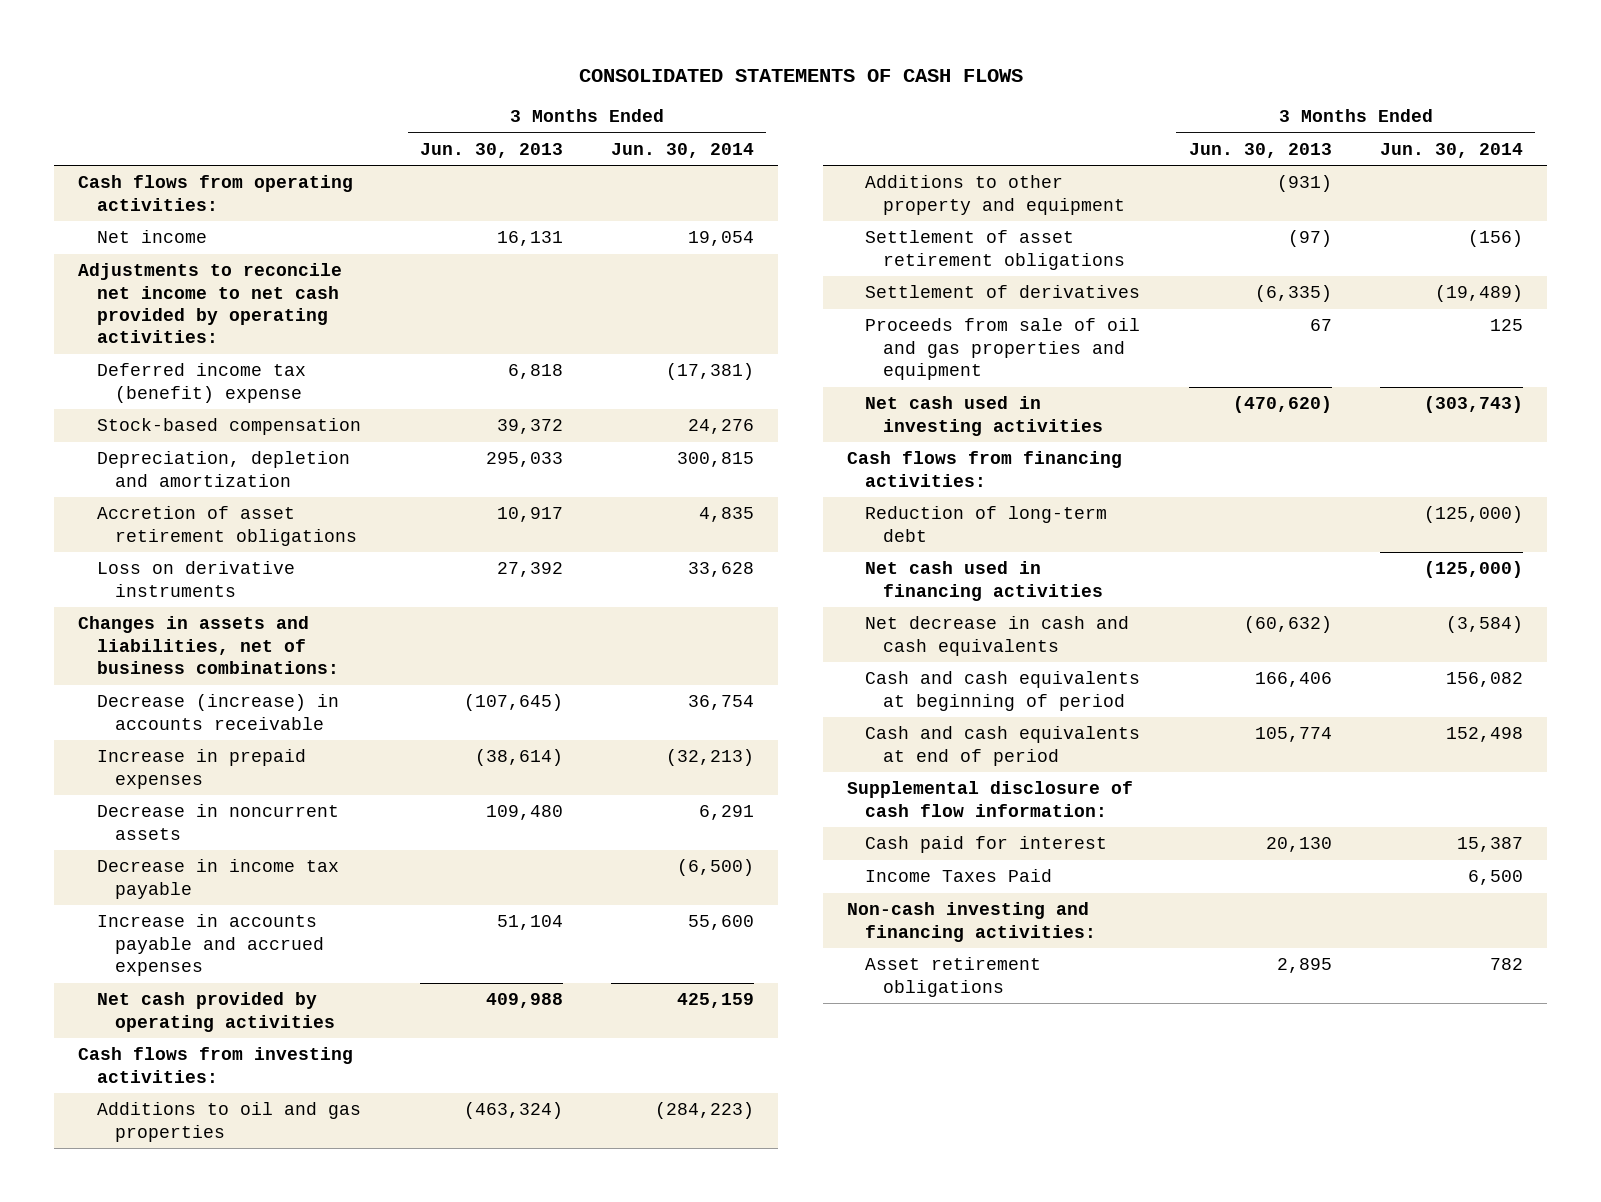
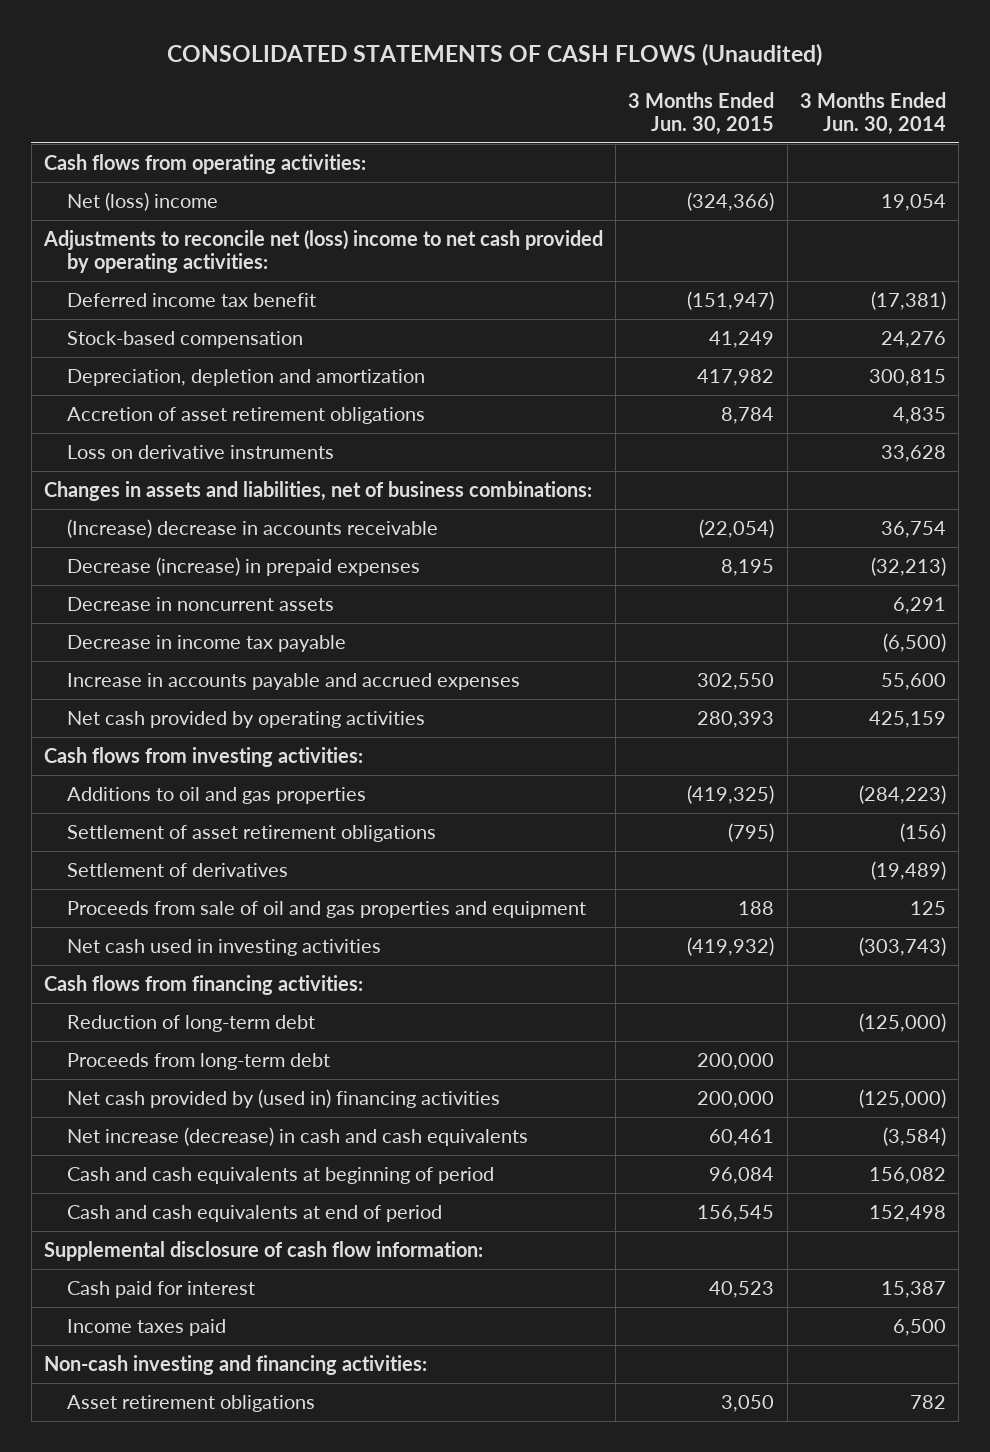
- CONSOLIDATED STATEMENTS OF CASH FLOWS
+ CONSOLIDATED STATEMENTS OF CASH FLOWS (Unaudited)
- | 3 Months Ended Jun. 30, 2013 | 3 Months Ended Jun. 30, 2014
+ | 3 Months Ended Jun. 30, 2015 | 3 Months Ended Jun. 30, 2014
- Net income | 16,131 | 19,054
- Adjustments to reconcile net income to net cash provided by operating activities:
- Deferred income tax (benefit) expense | 6,818 | (17,381)
+ Net (loss) income | (324,366) | 19,054
+ Adjustments to reconcile net (loss) income to net cash provided by operating activities:
+ Deferred income tax benefit | (151,947) | (17,381)
- Decrease (increase) in accounts receivable | (107,645) | 36,754
- Increase in prepaid expenses | (38,614) | (32,213)
+ (Increase) decrease in accounts receivable | (22,054) | 36,754
+ Decrease (increase) in prepaid expenses | 8,195 | (32,213)
- Additions to other property and equipment | (931) |
- Net cash used in financing activities | | (125,000)
- Net decrease in cash and cash equivalents | (60,632) | (3,584)
+ Proceeds from long-term debt | 200,000 |
+ Net cash provided by (used in) financing activities | 200,000 | (125,000)
+ Net increase (decrease) in cash and cash equivalents | 60,461 | (3,584)
- Income Taxes Paid | | 6,500
+ Income taxes paid | | 6,500

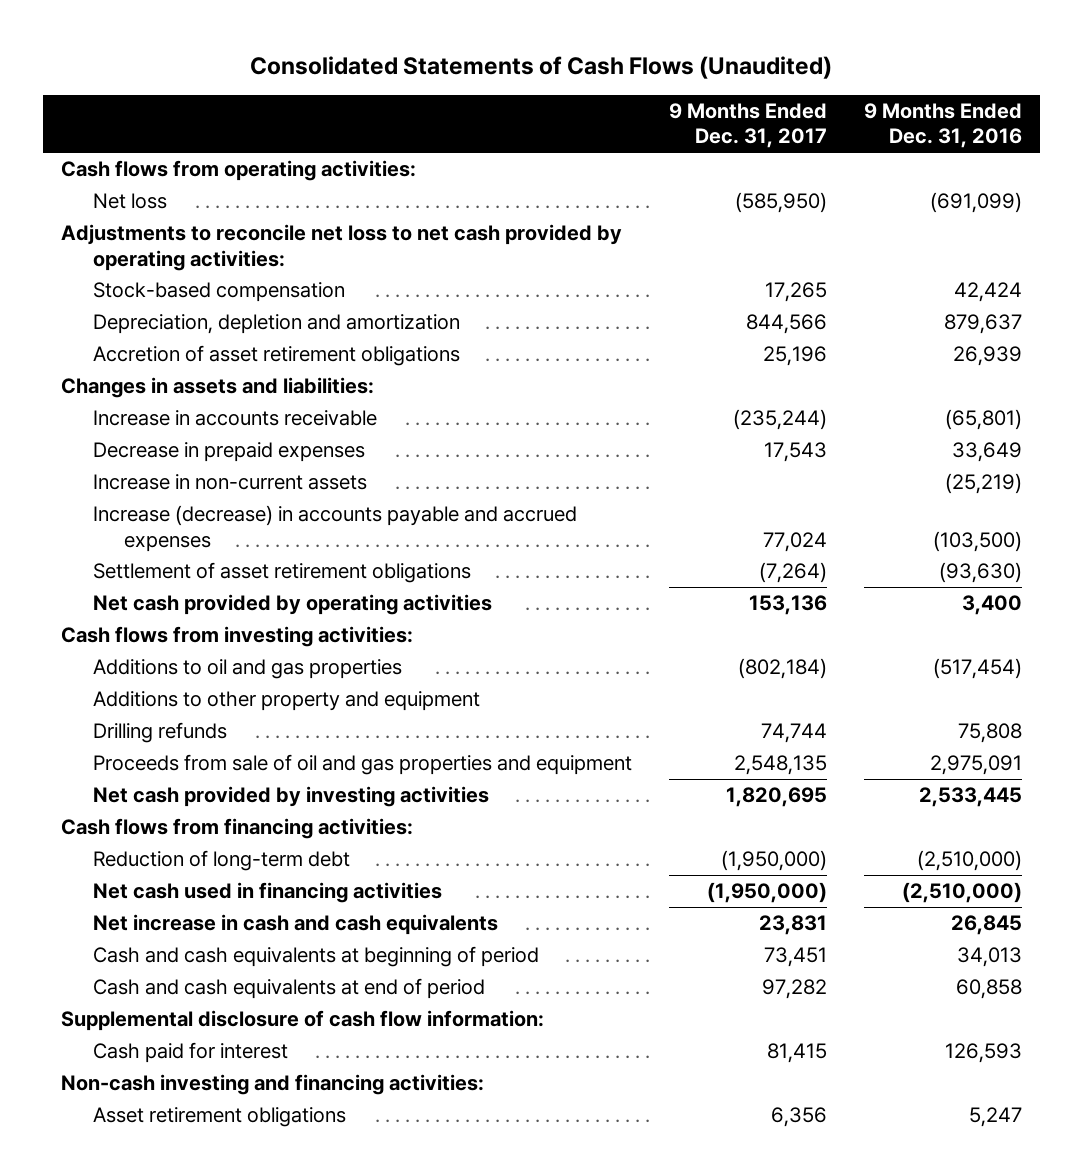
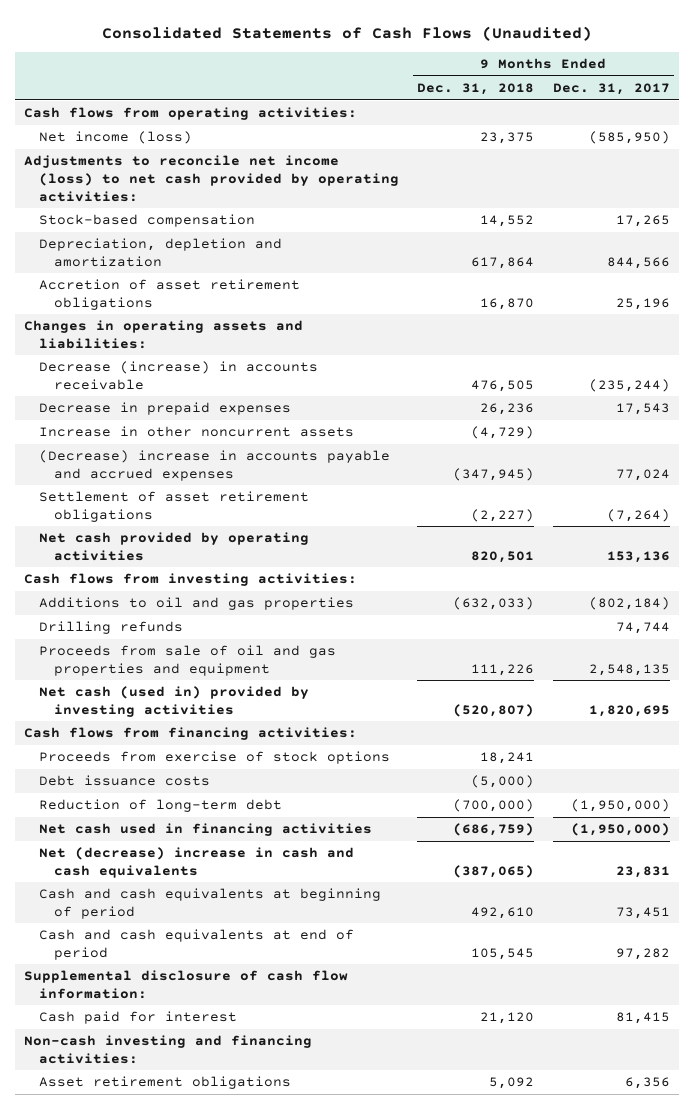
- | 9 Months Ended Dec. 31, 2017 | 9 Months Ended Dec. 31, 2016
+ | 9 Months Ended Dec. 31, 2018 | 9 Months Ended Dec. 31, 2017
- Net loss | (585,950) | (691,099)
- Adjustments to reconcile net loss to net cash provided by operating activities:
+ Net income (loss) | 23,375 | (585,950)
+ Adjustments to reconcile net income (loss) to net cash provided by operating activities:
- Changes in assets and liabilities:
- Increase in accounts receivable | (235,244) | (65,801)
+ Changes in operating assets and liabilities:
+ Decrease (increase) in accounts receivable | 476,505 | (235,244)
- Increase in non-current assets | | (25,219)
- Increase (decrease) in accounts payable and accrued expenses | 77,024 | (103,500)
+ Increase in other noncurrent assets | (4,729) |
+ (Decrease) increase in accounts payable and accrued expenses | (347,945) | 77,024
- Additions to other property and equipment
- Net cash provided by investing activities | 1,820,695 | 2,533,445
+ Net cash (used in) provided by investing activities | (520,807) | 1,820,695
+ Proceeds from exercise of stock options | 18,241 |
+ Debt issuance costs | (5,000) |
- Net increase in cash and cash equivalents | 23,831 | 26,845
+ Net (decrease) increase in cash and cash equivalents | (387,065) | 23,831

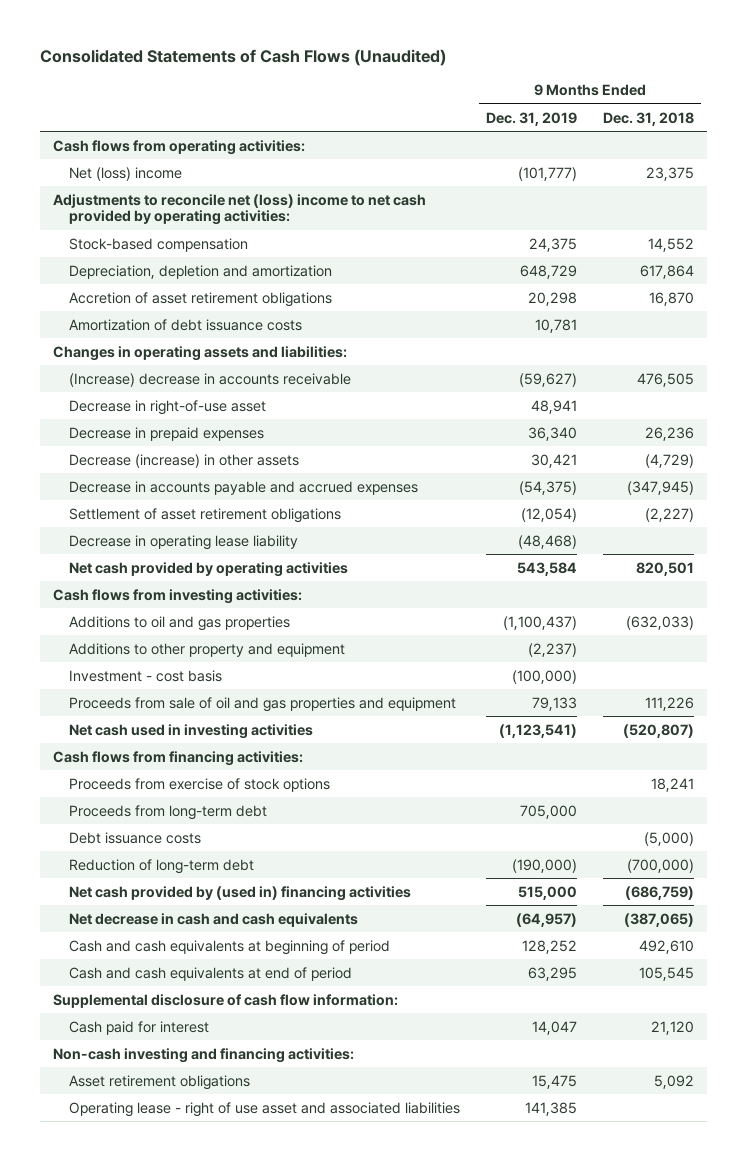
- | 9 Months Ended Dec. 31, 2018 | 9 Months Ended Dec. 31, 2017
+ | 9 Months Ended Dec. 31, 2019 | 9 Months Ended Dec. 31, 2018
- Net income (loss) | 23,375 | (585,950)
- Adjustments to reconcile net income (loss) to net cash provided by operating activities:
+ Net (loss) income | (101,777) | 23,375
+ Adjustments to reconcile net (loss) income to net cash provided by operating activities:
+ Amortization of debt issuance costs | 10,781 |
- Decrease (increase) in accounts receivable | 476,505 | (235,244)
+ (Increase) decrease in accounts receivable | (59,627) | 476,505
+ Decrease in right-of-use asset | 48,941 |
- Increase in other noncurrent assets | (4,729) |
- (Decrease) increase in accounts payable and accrued expenses | (347,945) | 77,024
+ Decrease (increase) in other assets | 30,421 | (4,729)
+ Decrease in accounts payable and accrued expenses | (54,375) | (347,945)
+ Decrease in operating lease liability | (48,468) |
- Drilling refunds | | 74,744
+ Additions to other property and equipment | (2,237) |
+ Investment - cost basis | (100,000) |
- Net cash (used in) provided by investing activities | (520,807) | 1,820,695
+ Net cash used in investing activities | (1,123,541) | (520,807)
+ Proceeds from long-term debt | 705,000 |
- Net cash used in financing activities | (686,759) | (1,950,000)
- Net (decrease) increase in cash and cash equivalents | (387,065) | 23,831
+ Net cash provided by (used in) financing activities | 515,000 | (686,759)
+ Net decrease in cash and cash equivalents | (64,957) | (387,065)
+ Operating lease - right of use asset and associated liabilities | 141,385 |

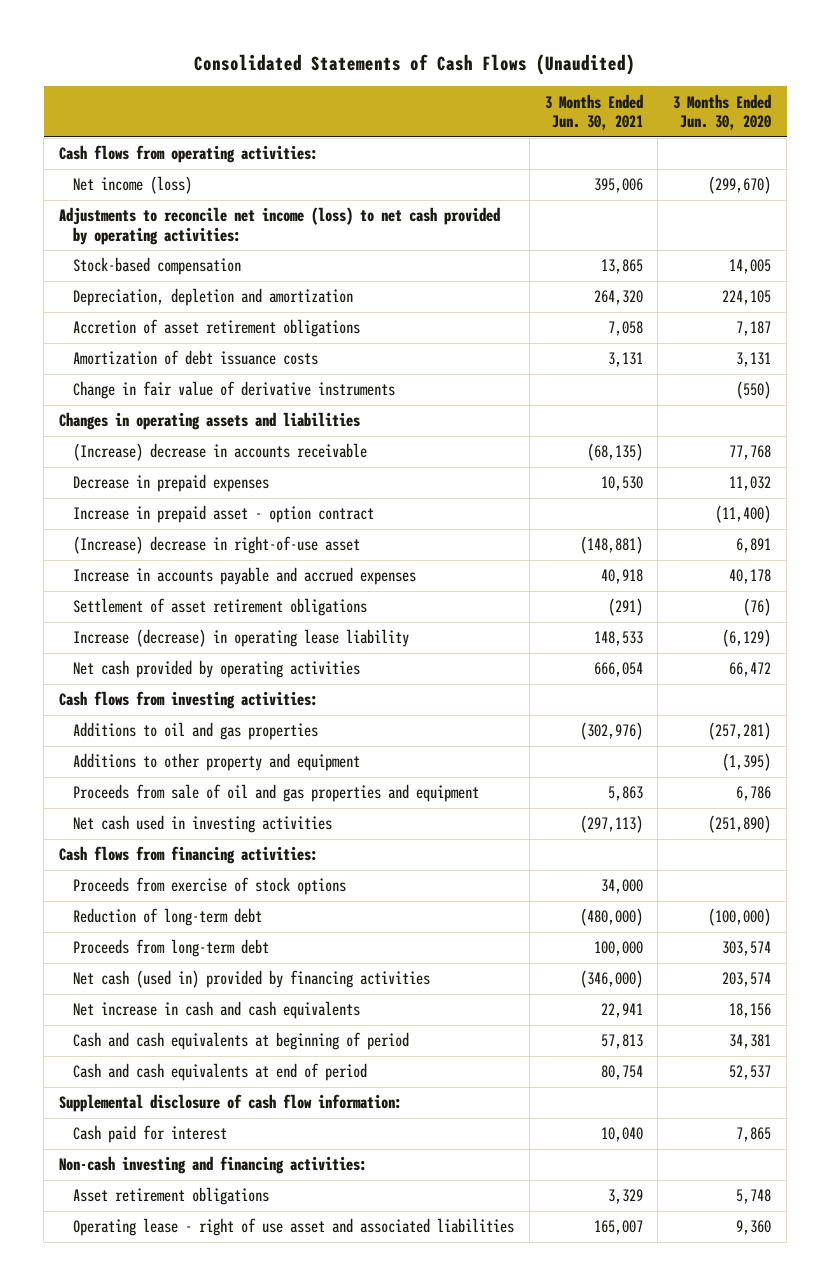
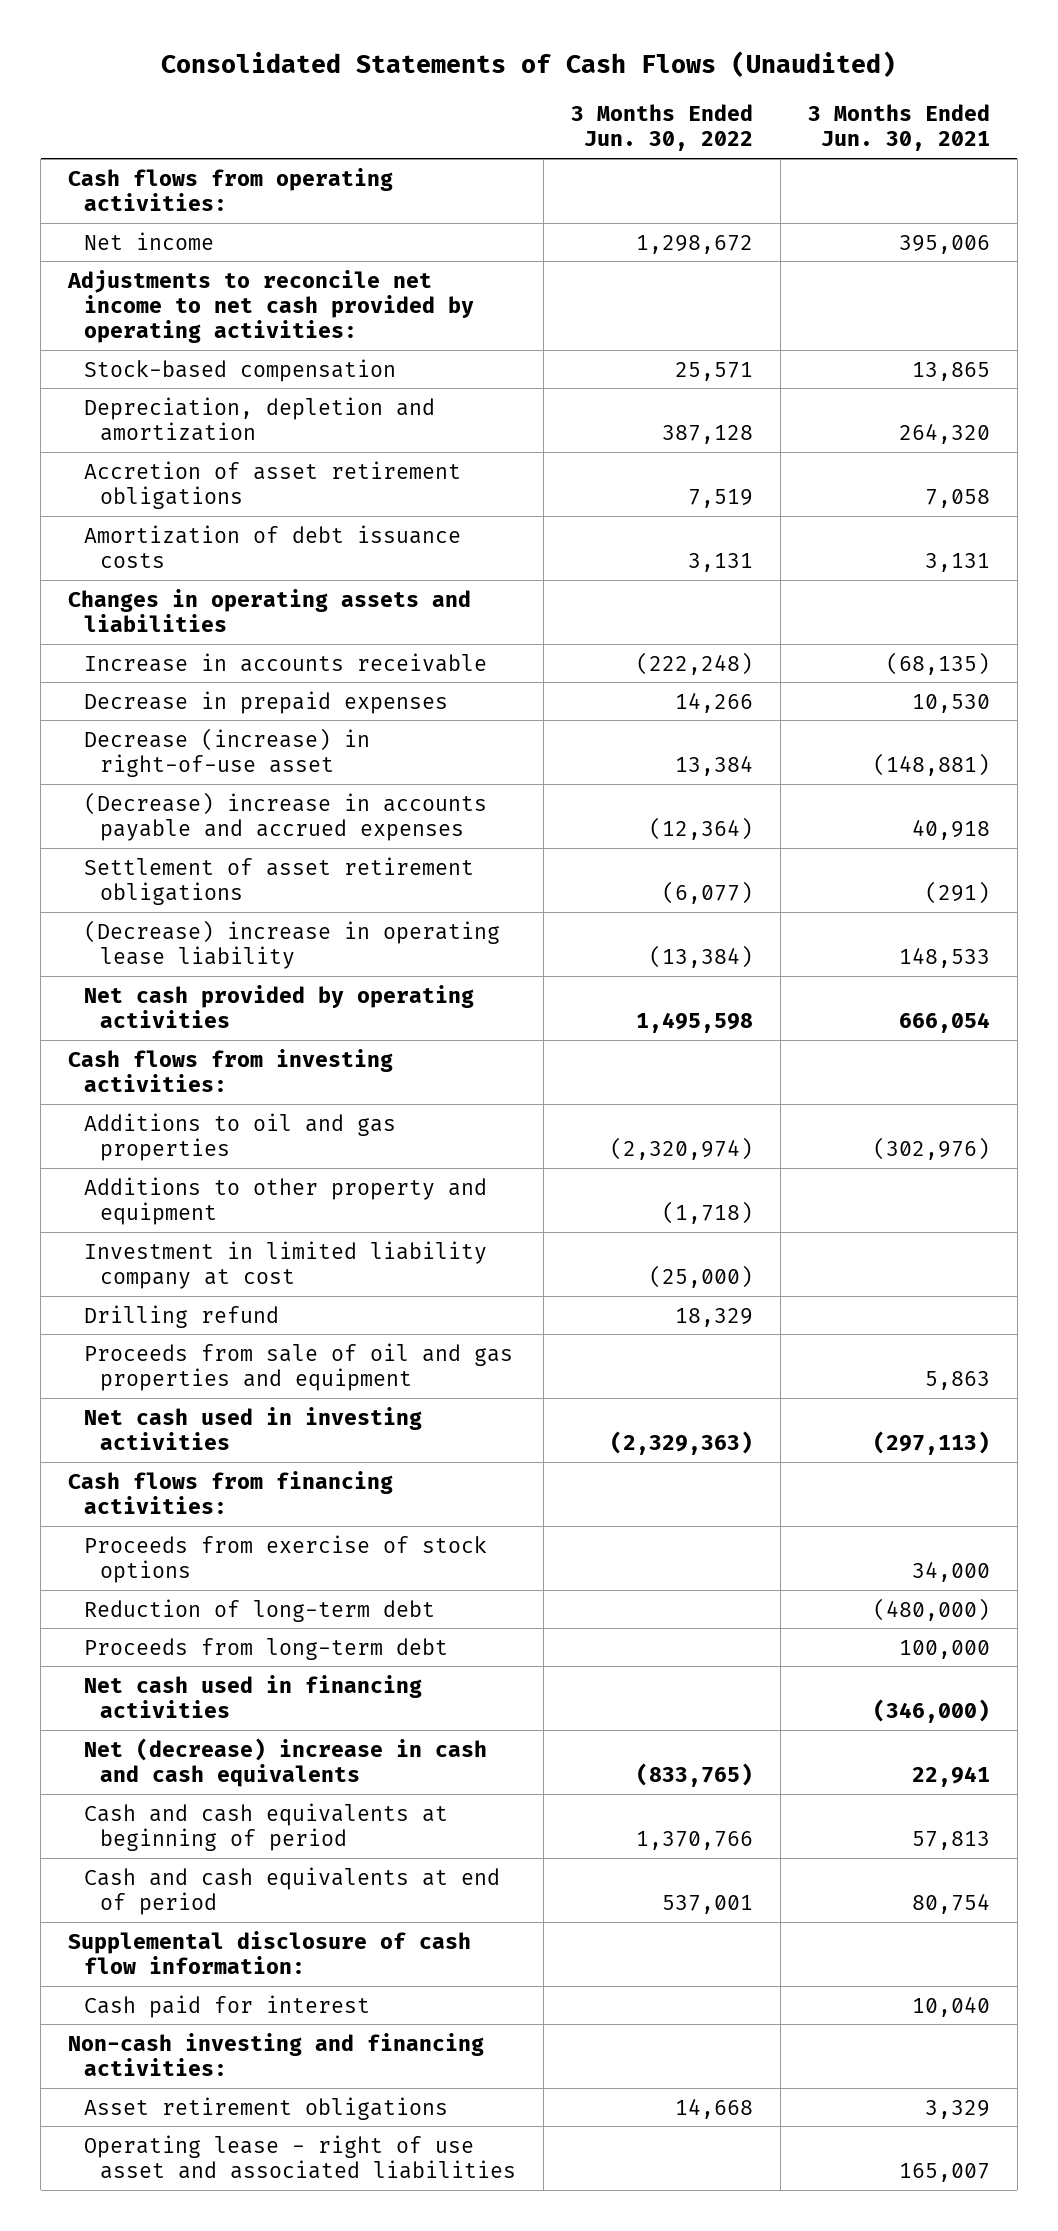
- | 3 Months Ended Jun. 30, 2021 | 3 Months Ended Jun. 30, 2020
+ | 3 Months Ended Jun. 30, 2022 | 3 Months Ended Jun. 30, 2021
- Net income (loss) | 395,006 | (299,670)
- Adjustments to reconcile net income (loss) to net cash provided by operating activities:
+ Net income | 1,298,672 | 395,006
+ Adjustments to reconcile net income to net cash provided by operating activities:
- Change in fair value of derivative instruments | | (550)
- (Increase) decrease in accounts receivable | (68,135) | 77,768
+ Increase in accounts receivable | (222,248) | (68,135)
- Increase in prepaid asset - option contract | | (11,400)
- (Increase) decrease in right-of-use asset | (148,881) | 6,891
- Increase in accounts payable and accrued expenses | 40,918 | 40,178
+ Decrease (increase) in right-of-use asset | 13,384 | (148,881)
+ (Decrease) increase in accounts payable and accrued expenses | (12,364) | 40,918
- Increase (decrease) in operating lease liability | 148,533 | (6,129)
+ (Decrease) increase in operating lease liability | (13,384) | 148,533
+ Investment in limited liability company at cost | (25,000) |
+ Drilling refund | 18,329 |
- Net cash (used in) provided by financing activities | (346,000) | 203,574
- Net increase in cash and cash equivalents | 22,941 | 18,156
+ Net cash used in financing activities | | (346,000)
+ Net (decrease) increase in cash and cash equivalents | (833,765) | 22,941

